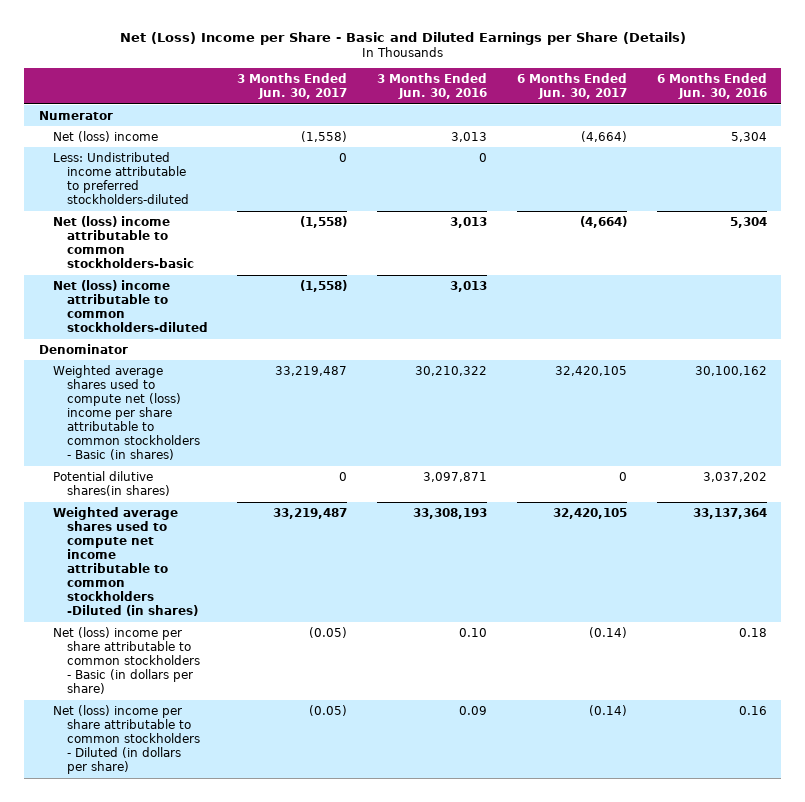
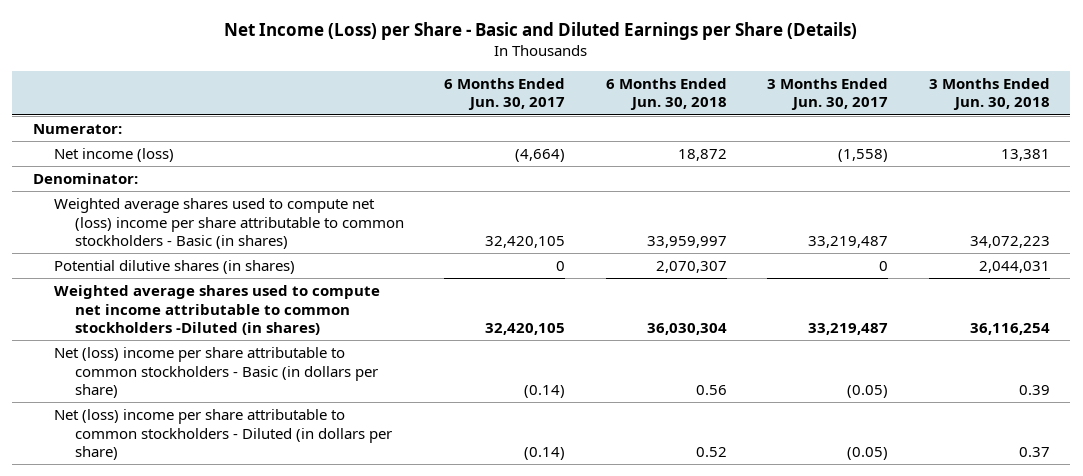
- Net (Loss) Income per Share - Basic and Diluted Earnings per Share (Details)
+ Net Income (Loss) per Share - Basic and Diluted Earnings per Share (Details)
- | 3 Months Ended Jun. 30, 2017 | 3 Months Ended Jun. 30, 2016 | 6 Months Ended Jun. 30, 2017 | 6 Months Ended Jun. 30, 2016
+ | 6 Months Ended Jun. 30, 2017 | 6 Months Ended Jun. 30, 2018 | 3 Months Ended Jun. 30, 2017 | 3 Months Ended Jun. 30, 2018
- Numerator
- Net (loss) income | (1,558) | 3,013 | (4,664) | 5,304
- Less: Undistributed income attributable to preferred stockholders-diluted | 0 | 0 | |
- Net (loss) income attributable to common stockholders-basic | (1,558) | 3,013 | (4,664) | 5,304
- Net (loss) income attributable to common stockholders-diluted | (1,558) | 3,013 | |
- Denominator
+ Numerator:
+ Net income (loss) | (4,664) | 18,872 | (1,558) | 13,381
+ Denominator:
- Potential dilutive shares(in shares) | 0 | 3,097,871 | 0 | 3,037,202
+ Potential dilutive shares (in shares) | 0 | 2,070,307 | 0 | 2,044,031

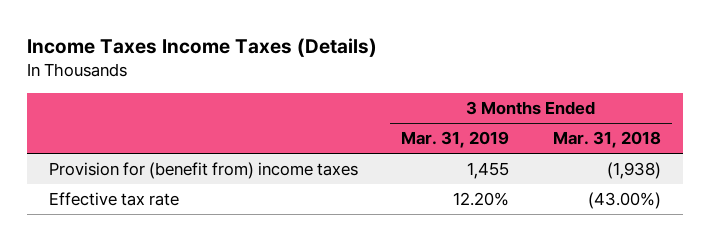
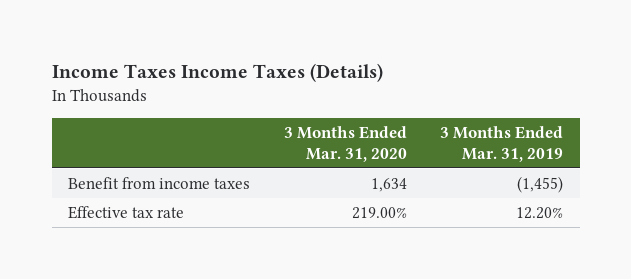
- | 3 Months Ended Mar. 31, 2019 | 3 Months Ended Mar. 31, 2018
+ | 3 Months Ended Mar. 31, 2020 | 3 Months Ended Mar. 31, 2019
- Provision for (benefit from) income taxes | 1,455 | (1,938)
+ Benefit from income taxes | 1,634 | (1,455)

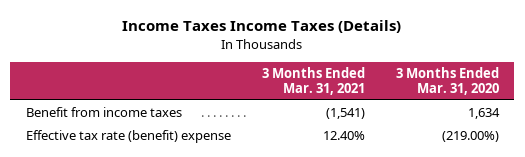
- | 3 Months Ended Mar. 31, 2020 | 3 Months Ended Mar. 31, 2019
+ | 3 Months Ended Mar. 31, 2021 | 3 Months Ended Mar. 31, 2020
- Effective tax rate | 219.00% | 12.20%
+ Effective tax rate (benefit) expense | 12.40% | (219.00%)

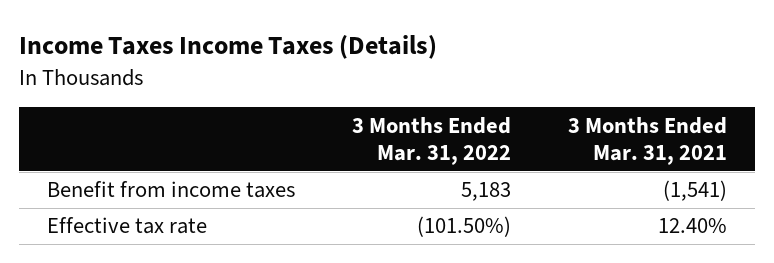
- | 3 Months Ended Mar. 31, 2021 | 3 Months Ended Mar. 31, 2020
+ | 3 Months Ended Mar. 31, 2022 | 3 Months Ended Mar. 31, 2021
- Effective tax rate (benefit) expense | 12.40% | (219.00%)
+ Effective tax rate | (101.50%) | 12.40%

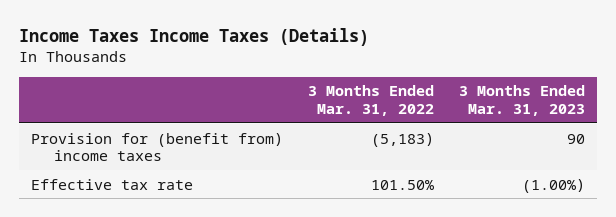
- | 3 Months Ended Mar. 31, 2022 | 3 Months Ended Mar. 31, 2021
+ | 3 Months Ended Mar. 31, 2022 | 3 Months Ended Mar. 31, 2023
- Benefit from income taxes | 5,183 | (1,541)
- Effective tax rate | (101.50%) | 12.40%
+ Provision for (benefit from) income taxes | (5,183) | 90
+ Effective tax rate | 101.50% | (1.00%)

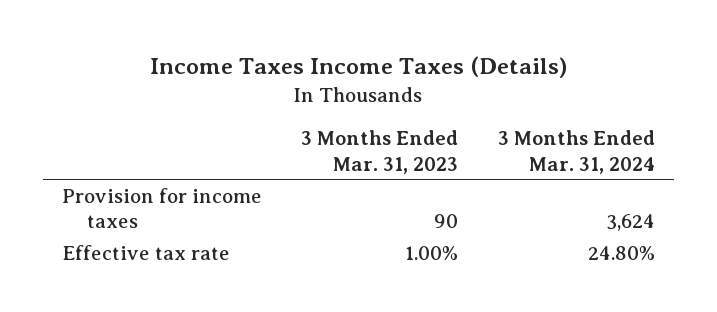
- | 3 Months Ended Mar. 31, 2022 | 3 Months Ended Mar. 31, 2023
+ | 3 Months Ended Mar. 31, 2023 | 3 Months Ended Mar. 31, 2024
- Provision for (benefit from) income taxes | (5,183) | 90
- Effective tax rate | 101.50% | (1.00%)
+ Provision for income taxes | 90 | 3,624
+ Effective tax rate | 1.00% | 24.80%

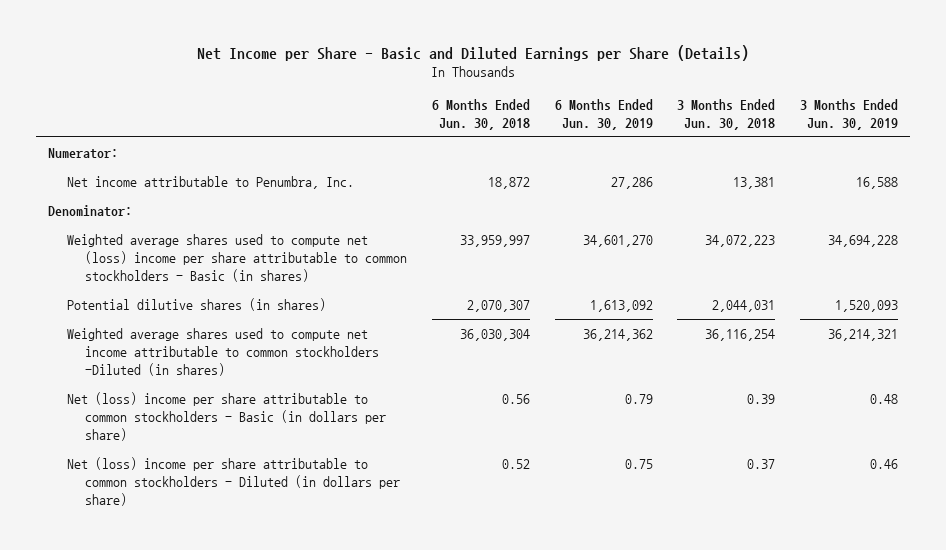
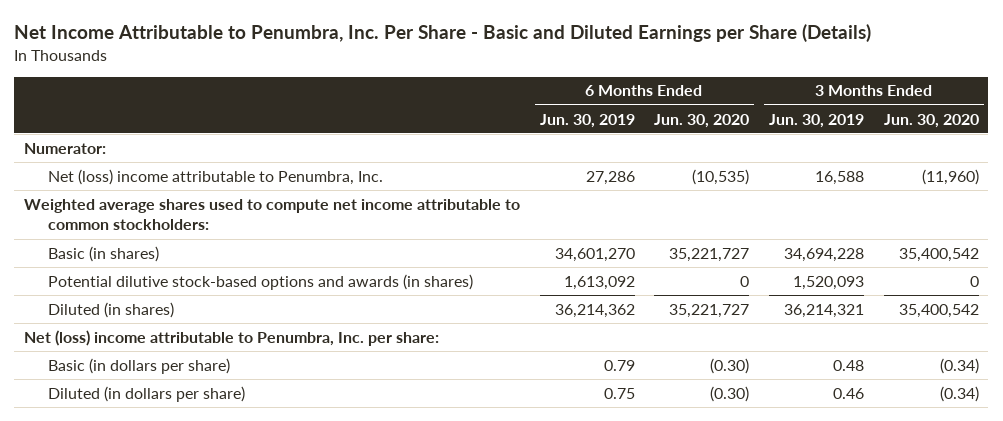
- Net Income per Share - Basic and Diluted Earnings per Share (Details)
+ Net Income Attributable to Penumbra, Inc. Per Share - Basic and Diluted Earnings per Share (Details)
- | 6 Months Ended Jun. 30, 2018 | 6 Months Ended Jun. 30, 2019 | 3 Months Ended Jun. 30, 2018 | 3 Months Ended Jun. 30, 2019
+ | 6 Months Ended Jun. 30, 2019 | 6 Months Ended Jun. 30, 2020 | 3 Months Ended Jun. 30, 2019 | 3 Months Ended Jun. 30, 2020
- Net income attributable to Penumbra, Inc. | 18,872 | 27,286 | 13,381 | 16,588
- Denominator:
- Weighted average shares used to compute net (loss) income per share attributable to common stockholders - Basic (in shares) | 33,959,997 | 34,601,270 | 34,072,223 | 34,694,228
- Potential dilutive shares (in shares) | 2,070,307 | 1,613,092 | 2,044,031 | 1,520,093
- Weighted average shares used to compute net income attributable to common stockholders -Diluted (in shares) | 36,030,304 | 36,214,362 | 36,116,254 | 36,214,321
- Net (loss) income per share attributable to common stockholders - Basic (in dollars per share) | 0.56 | 0.79 | 0.39 | 0.48
- Net (loss) income per share attributable to common stockholders - Diluted (in dollars per share) | 0.52 | 0.75 | 0.37 | 0.46
+ Net (loss) income attributable to Penumbra, Inc. | 27,286 | (10,535) | 16,588 | (11,960)
+ Weighted average shares used to compute net income attributable to common stockholders:
+ Basic (in shares) | 34,601,270 | 35,221,727 | 34,694,228 | 35,400,542
+ Potential dilutive stock-based options and awards (in shares) | 1,613,092 | 0 | 1,520,093 | 0
+ Diluted (in shares) | 36,214,362 | 35,221,727 | 36,214,321 | 35,400,542
+ Net (loss) income attributable to Penumbra, Inc. per share:
+ Basic (in dollars per share) | 0.79 | (0.30) | 0.48 | (0.34)
+ Diluted (in dollars per share) | 0.75 | (0.30) | 0.46 | (0.34)

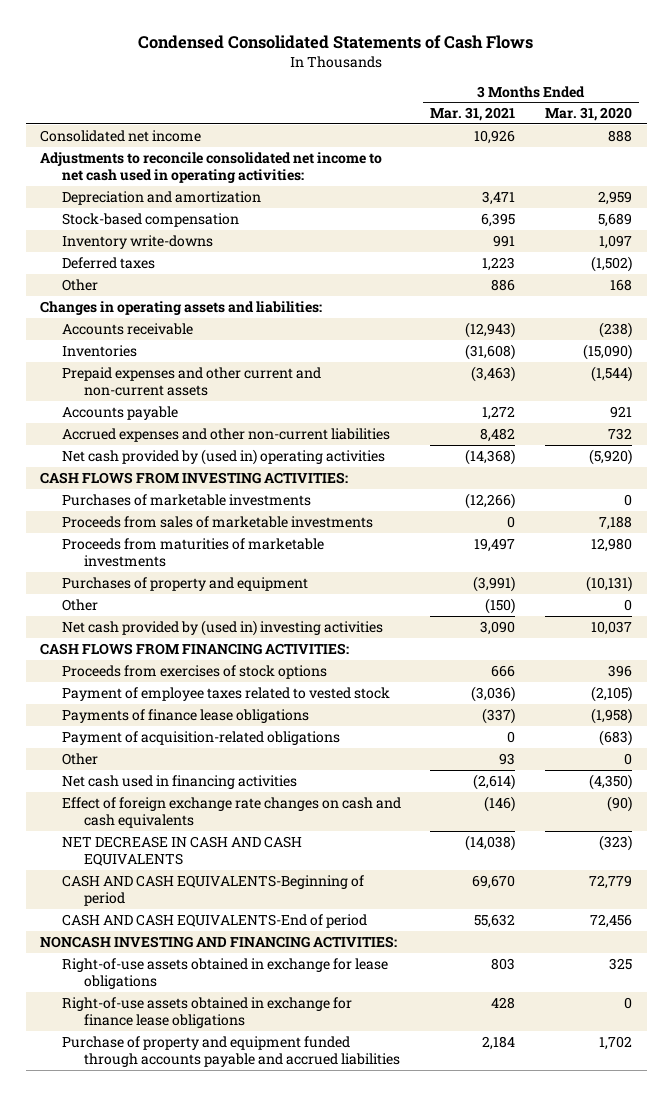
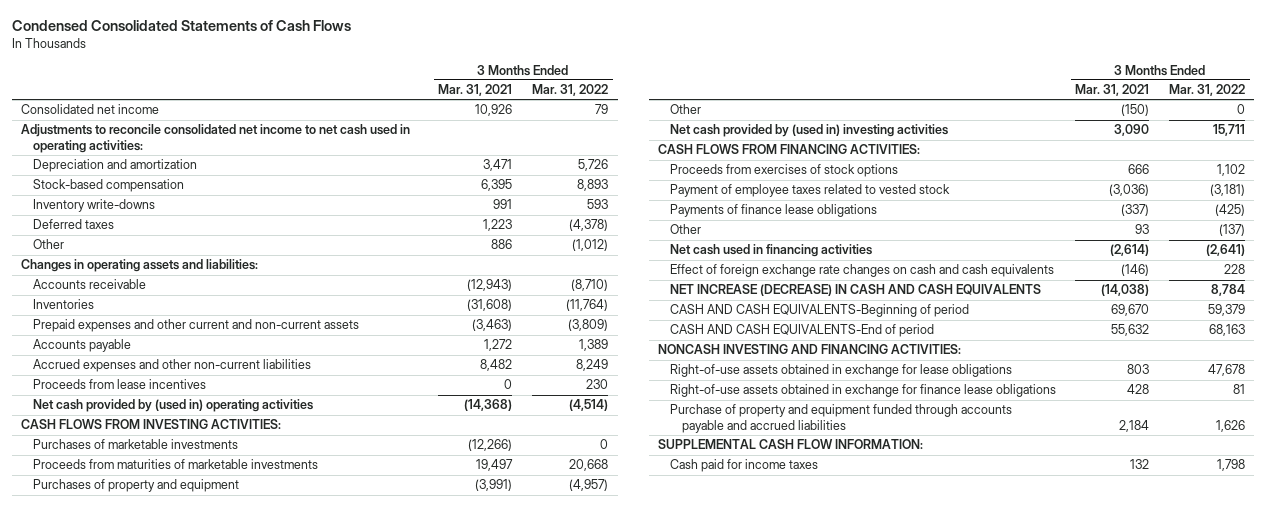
- | 3 Months Ended Mar. 31, 2021 | 3 Months Ended Mar. 31, 2020
+ | 3 Months Ended Mar. 31, 2021 | 3 Months Ended Mar. 31, 2022
+ Proceeds from lease incentives | 0 | 230
- Proceeds from sales of marketable investments | 0 | 7,188
- Payment of acquisition-related obligations | 0 | (683)
- NET DECREASE IN CASH AND CASH EQUIVALENTS | (14,038) | (323)
+ NET INCREASE (DECREASE) IN CASH AND CASH EQUIVALENTS | (14,038) | 8,784
+ SUPPLEMENTAL CASH FLOW INFORMATION:
+ Cash paid for income taxes | 132 | 1,798

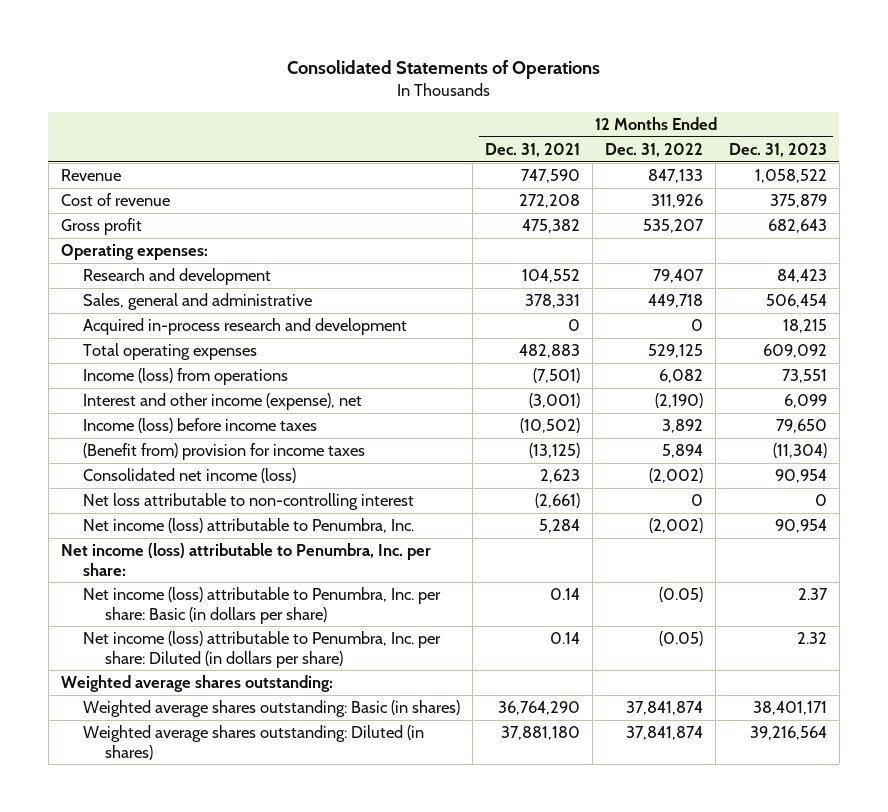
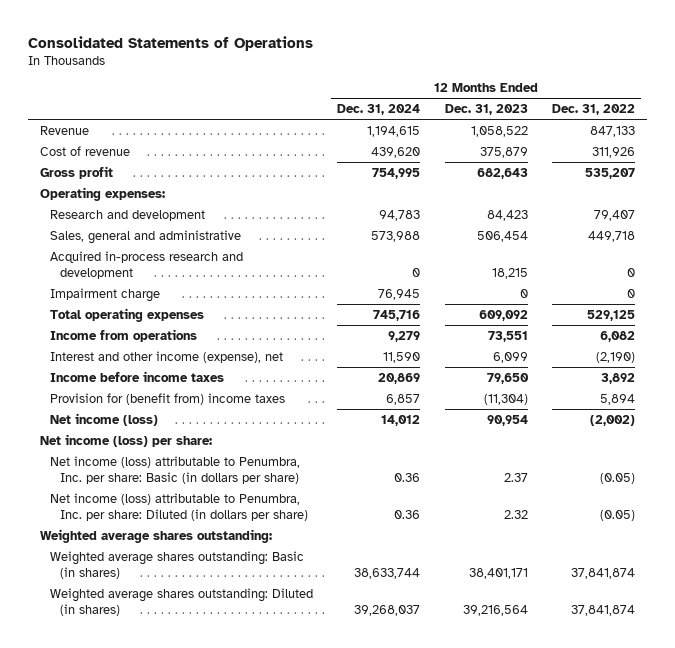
- | 12 Months Ended Dec. 31, 2021 | 12 Months Ended Dec. 31, 2022 | 12 Months Ended Dec. 31, 2023
+ | 12 Months Ended Dec. 31, 2024 | 12 Months Ended Dec. 31, 2023 | 12 Months Ended Dec. 31, 2022
+ Impairment charge | 76,945 | 0 | 0
- Income (loss) from operations | (7,501) | 6,082 | 73,551
+ Income from operations | 9,279 | 73,551 | 6,082
- Income (loss) before income taxes | (10,502) | 3,892 | 79,650
- (Benefit from) provision for income taxes | (13,125) | 5,894 | (11,304)
- Consolidated net income (loss) | 2,623 | (2,002) | 90,954
- Net loss attributable to non-controlling interest | (2,661) | 0 | 0
- Net income (loss) attributable to Penumbra, Inc. | 5,284 | (2,002) | 90,954
- Net income (loss) attributable to Penumbra, Inc. per share:
+ Income before income taxes | 20,869 | 79,650 | 3,892
+ Provision for (benefit from) income taxes | 6,857 | (11,304) | 5,894
+ Net income (loss) | 14,012 | 90,954 | (2,002)
+ Net income (loss) per share:

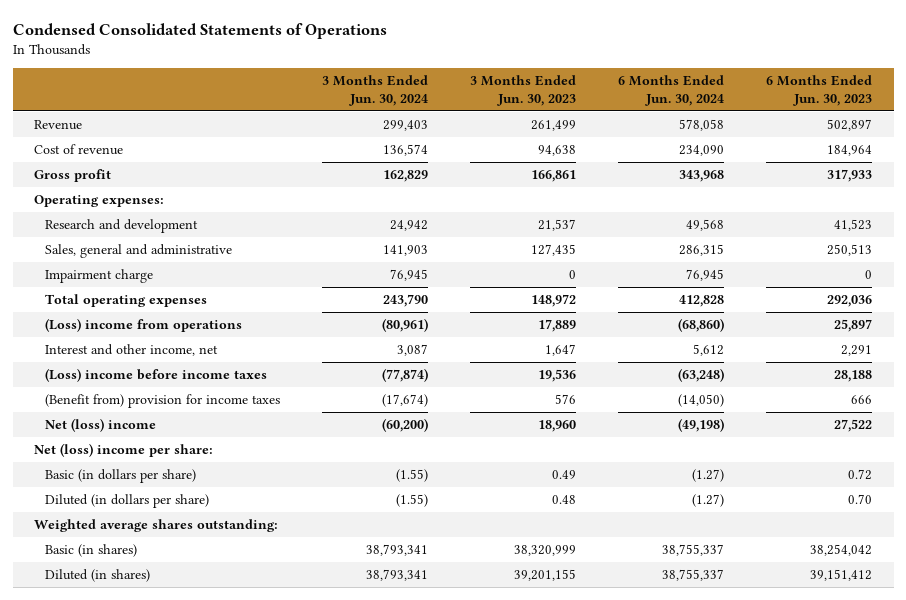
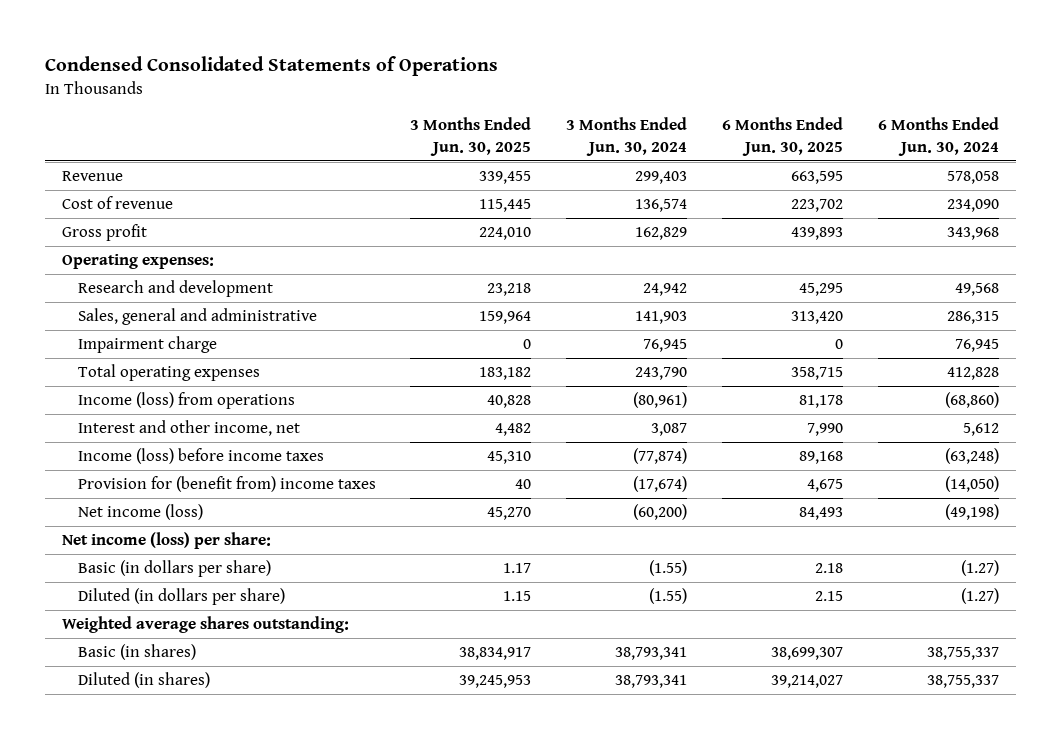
- | 3 Months Ended Jun. 30, 2024 | 3 Months Ended Jun. 30, 2023 | 6 Months Ended Jun. 30, 2024 | 6 Months Ended Jun. 30, 2023
+ | 3 Months Ended Jun. 30, 2025 | 3 Months Ended Jun. 30, 2024 | 6 Months Ended Jun. 30, 2025 | 6 Months Ended Jun. 30, 2024
- (Loss) income from operations | (80,961) | 17,889 | (68,860) | 25,897
+ Income (loss) from operations | 40,828 | (80,961) | 81,178 | (68,860)
- (Loss) income before income taxes | (77,874) | 19,536 | (63,248) | 28,188
- (Benefit from) provision for income taxes | (17,674) | 576 | (14,050) | 666
- Net (loss) income | (60,200) | 18,960 | (49,198) | 27,522
- Net (loss) income per share:
+ Income (loss) before income taxes | 45,310 | (77,874) | 89,168 | (63,248)
+ Provision for (benefit from) income taxes | 40 | (17,674) | 4,675 | (14,050)
+ Net income (loss) | 45,270 | (60,200) | 84,493 | (49,198)
+ Net income (loss) per share:

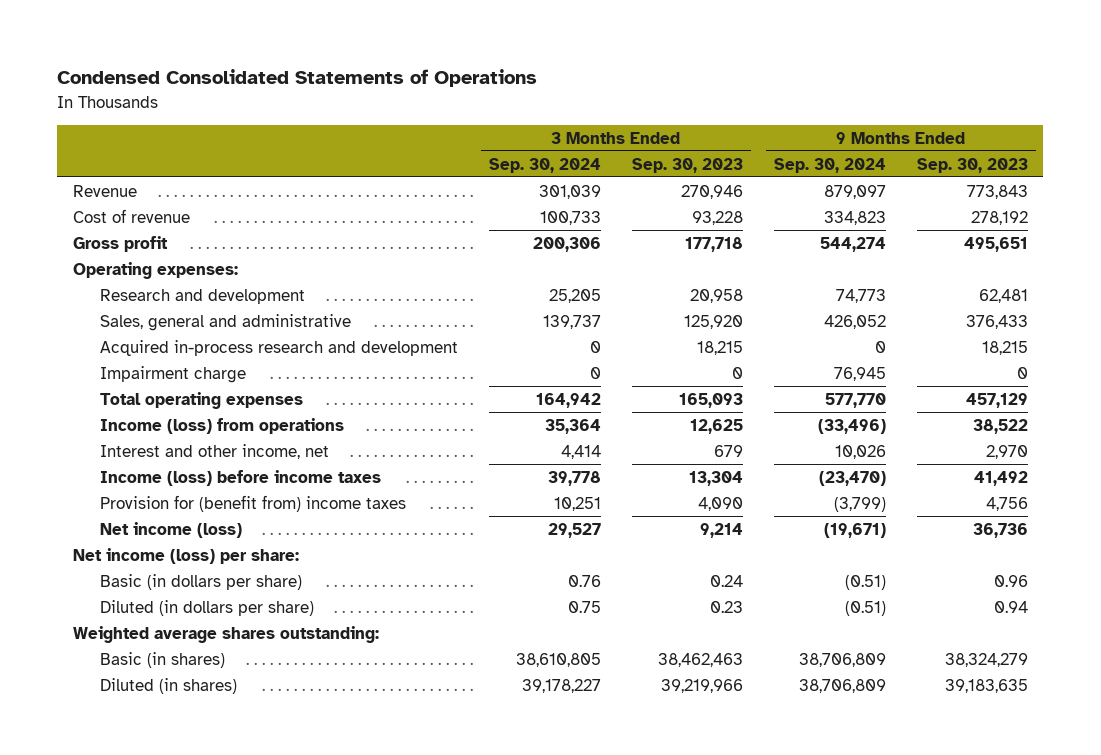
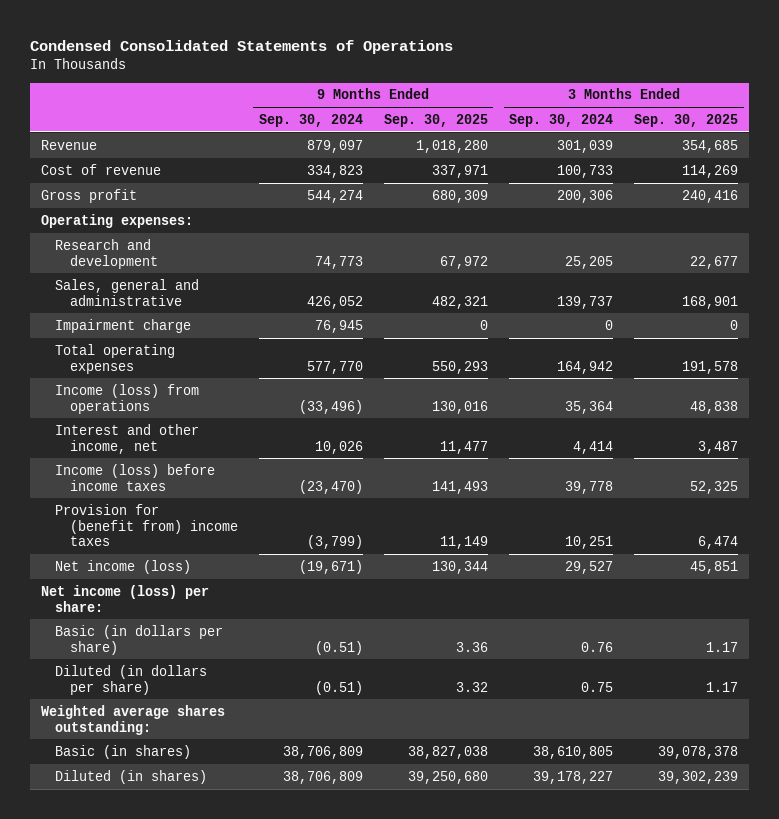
- | 3 Months Ended Sep. 30, 2024 | 3 Months Ended Sep. 30, 2023 | 9 Months Ended Sep. 30, 2024 | 9 Months Ended Sep. 30, 2023
+ | 9 Months Ended Sep. 30, 2024 | 9 Months Ended Sep. 30, 2025 | 3 Months Ended Sep. 30, 2024 | 3 Months Ended Sep. 30, 2025
- Acquired in-process research and development | 0 | 18,215 | 0 | 18,215

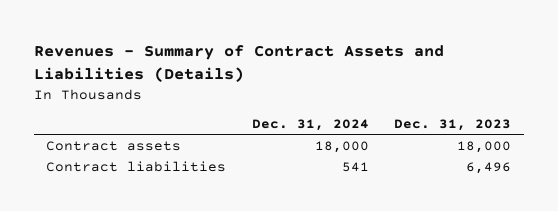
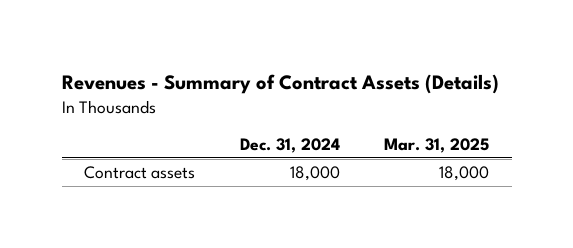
- Revenues - Summary of Contract Assets and Liabilities (Details)
+ Revenues - Summary of Contract Assets (Details)
- | Dec. 31, 2024 | Dec. 31, 2023
+ | Dec. 31, 2024 | Mar. 31, 2025
- Contract liabilities | 541 | 6,496

